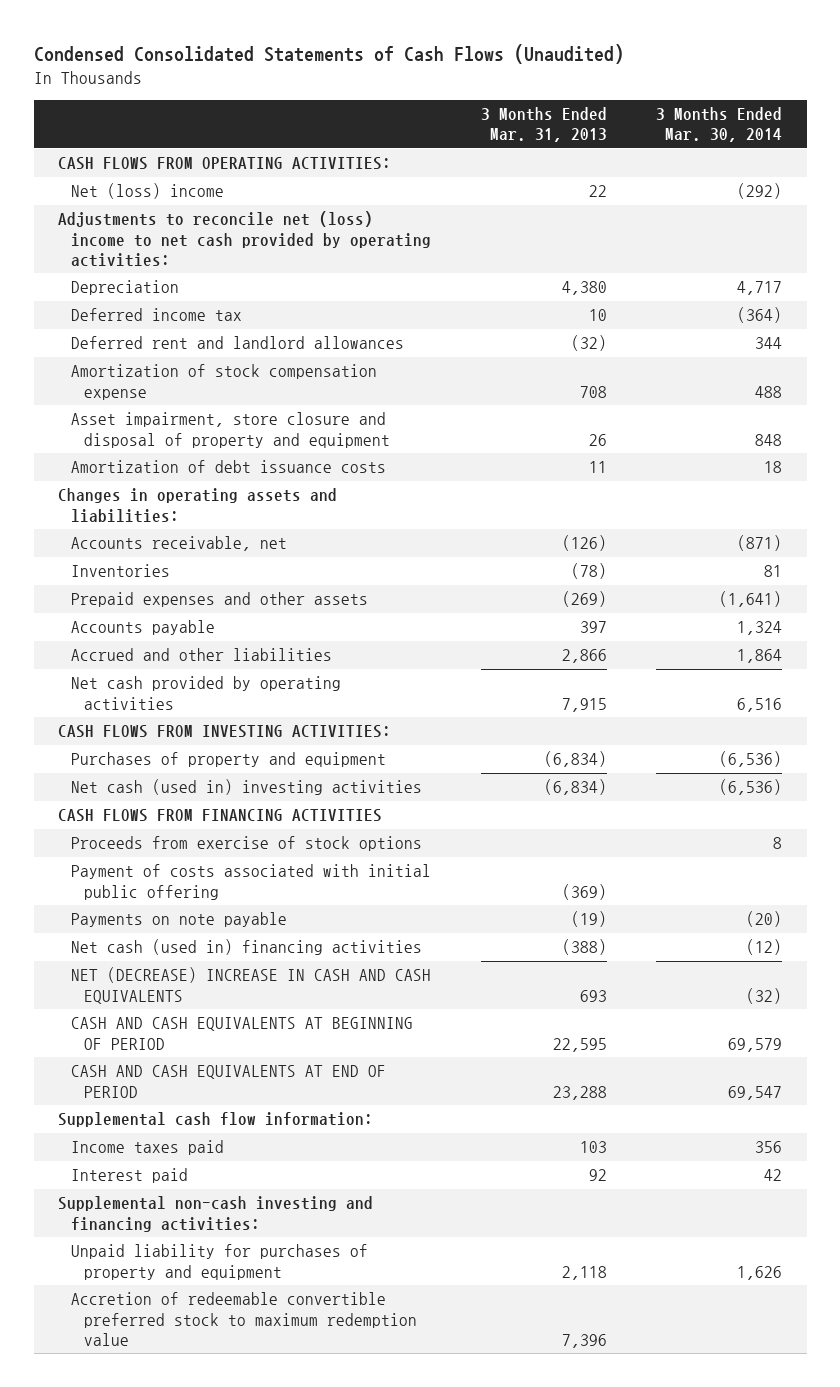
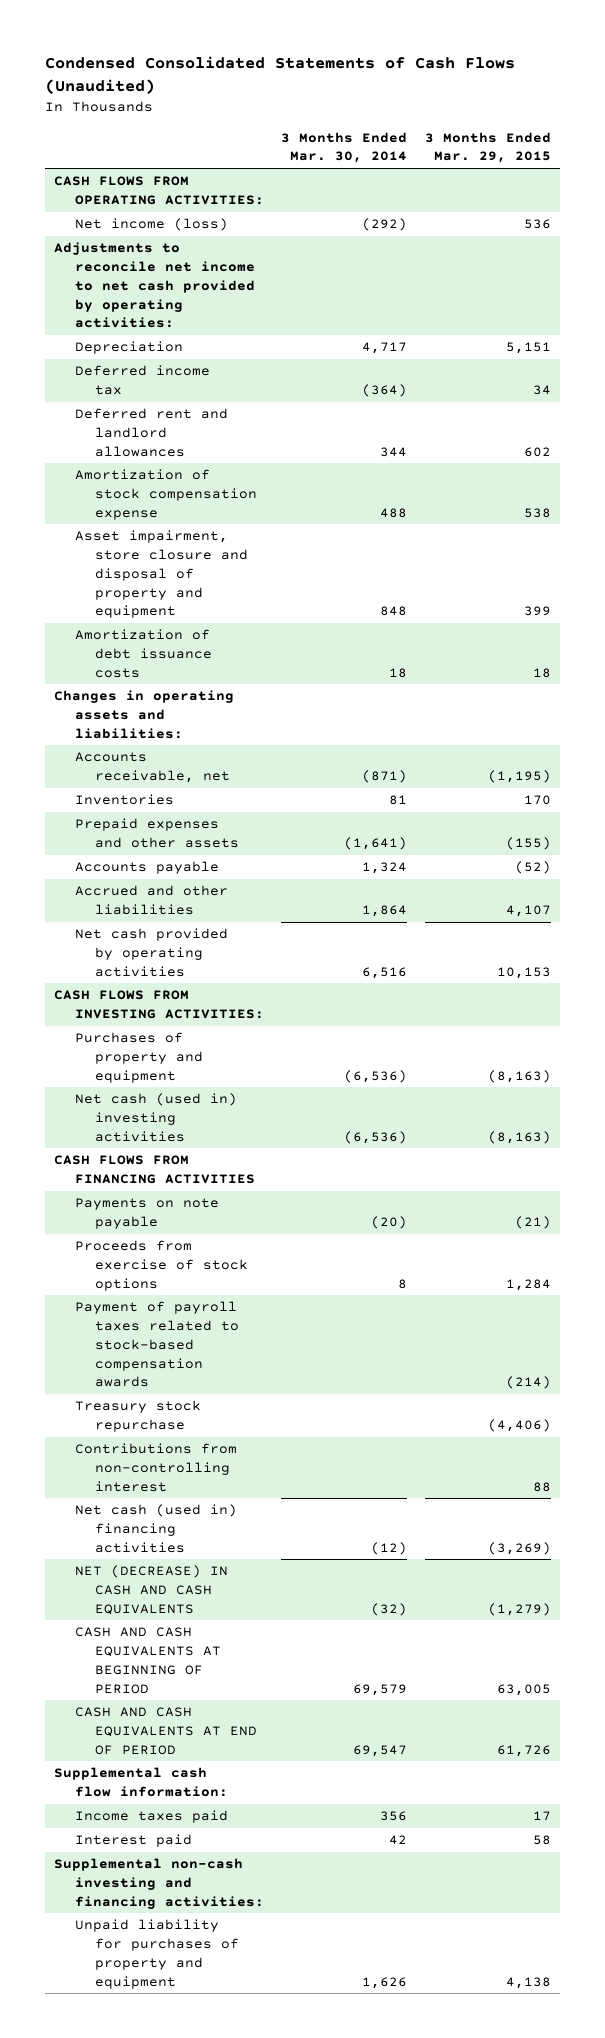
- | 3 Months Ended Mar. 31, 2013 | 3 Months Ended Mar. 30, 2014
+ | 3 Months Ended Mar. 30, 2014 | 3 Months Ended Mar. 29, 2015
- Net (loss) income | 22 | (292)
- Adjustments to reconcile net (loss) income to net cash provided by operating activities:
+ Net income (loss) | (292) | 536
+ Adjustments to reconcile net income to net cash provided by operating activities:
- Payment of costs associated with initial public offering | (369) |
moved down: Proceeds from exercise of stock options | 8 | 1,284
+ Payment of payroll taxes related to stock-based compensation awards | | (214)
+ Treasury stock repurchase | | (4,406)
+ Contributions from non-controlling interest | | 88
- NET (DECREASE) INCREASE IN CASH AND CASH EQUIVALENTS | 693 | (32)
+ NET (DECREASE) IN CASH AND CASH EQUIVALENTS | (32) | (1,279)
- Accretion of redeemable convertible preferred stock to maximum redemption value | 7,396 |

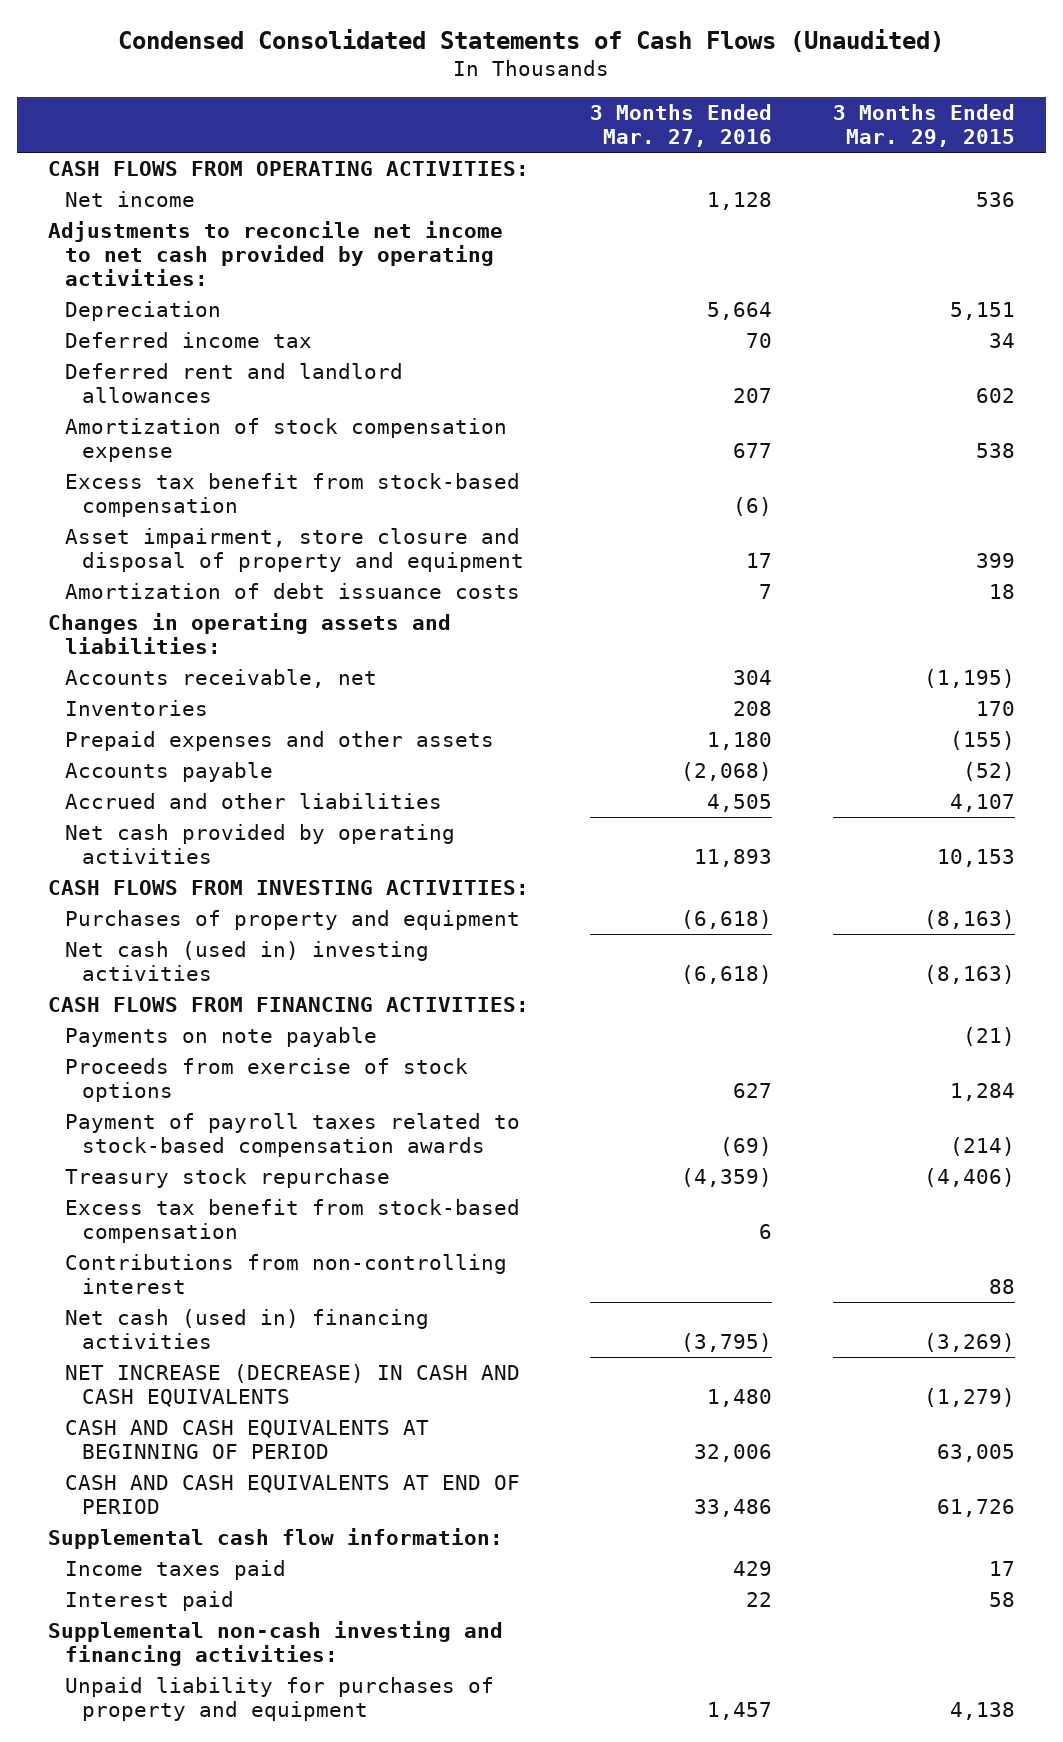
- | 3 Months Ended Mar. 30, 2014 | 3 Months Ended Mar. 29, 2015
+ | 3 Months Ended Mar. 27, 2016 | 3 Months Ended Mar. 29, 2015
- Net income (loss) | (292) | 536
+ Net income | 1,128 | 536
+ Excess tax benefit from stock-based compensation | (6) |
- CASH FLOWS FROM FINANCING ACTIVITIES
+ CASH FLOWS FROM FINANCING ACTIVITIES:
+ Excess tax benefit from stock-based compensation | 6 |
- NET (DECREASE) IN CASH AND CASH EQUIVALENTS | (32) | (1,279)
+ NET INCREASE (DECREASE) IN CASH AND CASH EQUIVALENTS | 1,480 | (1,279)

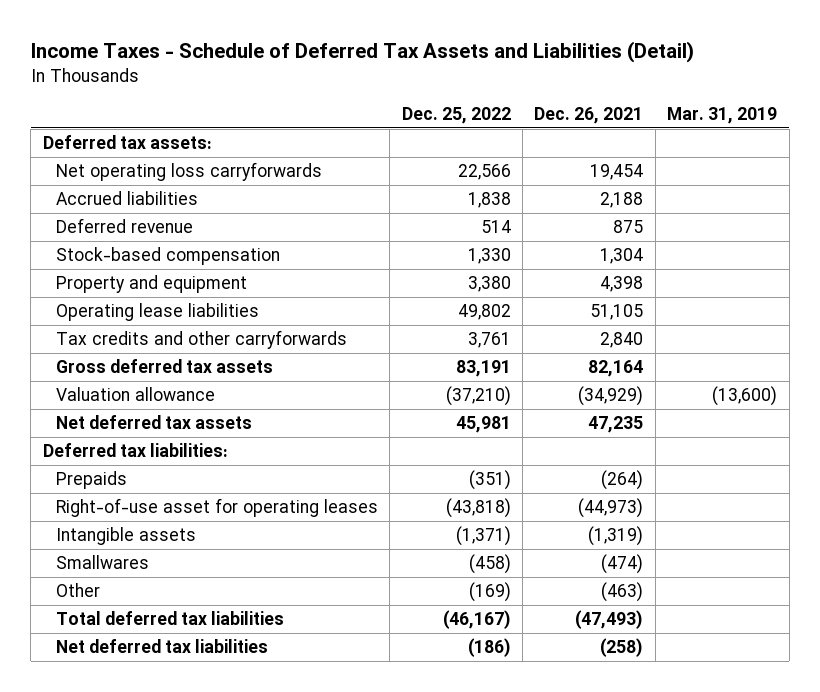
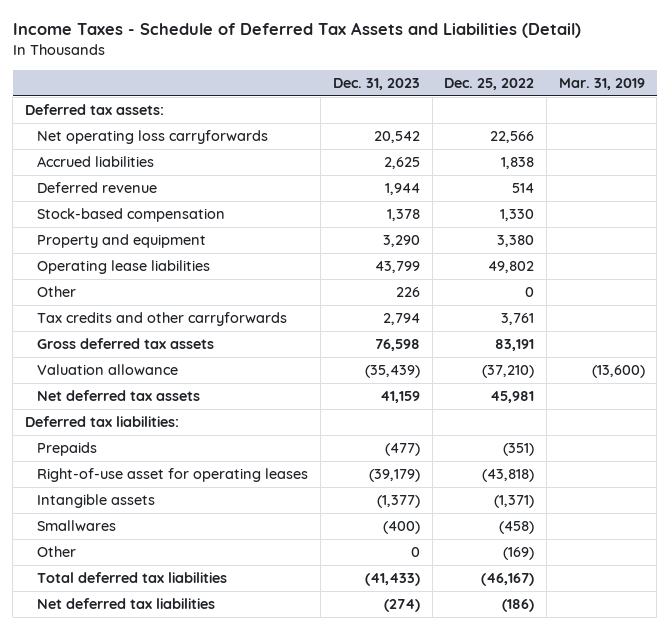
- | Dec. 25, 2022 | Dec. 26, 2021 | Mar. 31, 2019
+ | Dec. 31, 2023 | Dec. 25, 2022 | Mar. 31, 2019
+ Other | 226 | 0 |

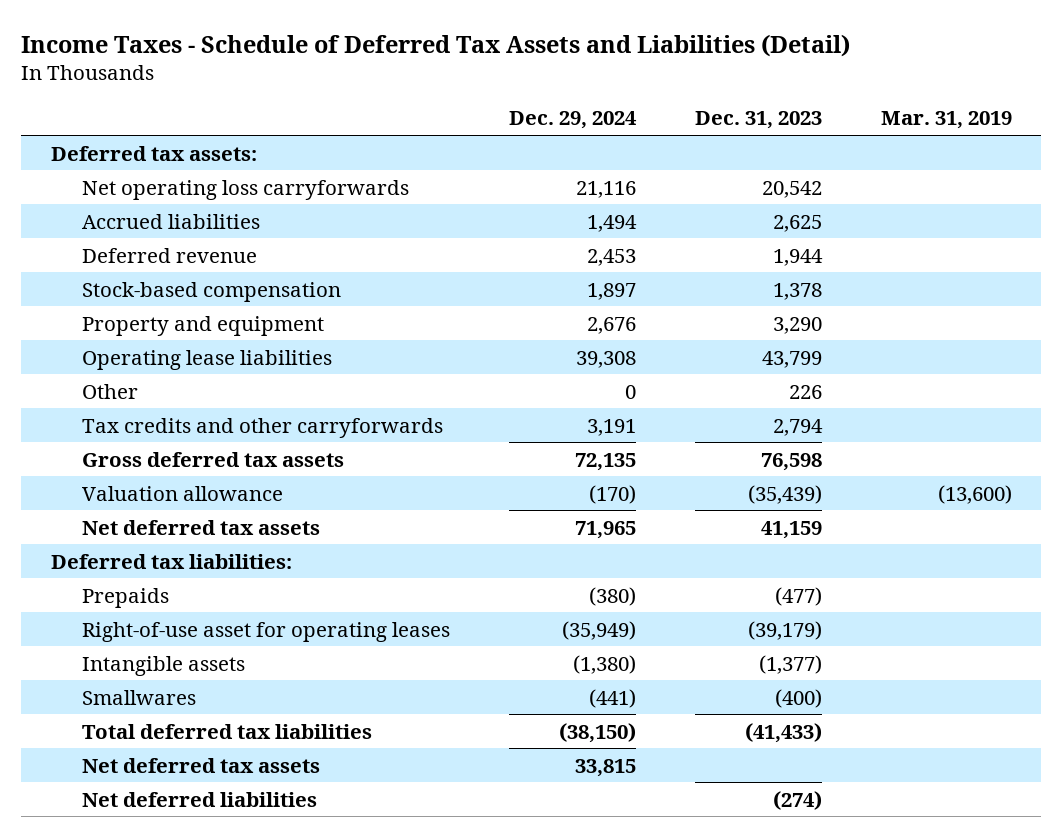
- | Dec. 31, 2023 | Dec. 25, 2022 | Mar. 31, 2019
+ | Dec. 29, 2024 | Dec. 31, 2023 | Mar. 31, 2019
- Other | 0 | (169) |
- Net deferred tax liabilities | (274) | (186) |
+ Net deferred tax assets | 33,815 | |
+ Net deferred liabilities | | (274) |

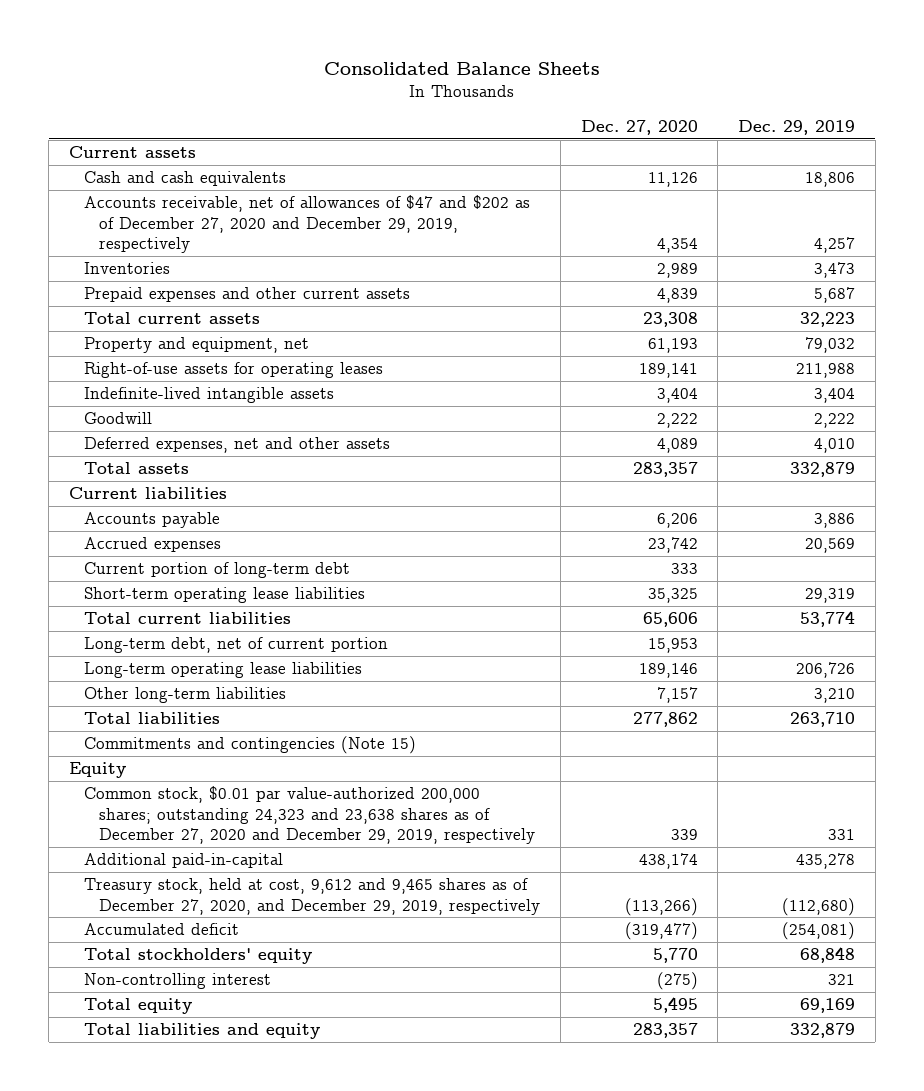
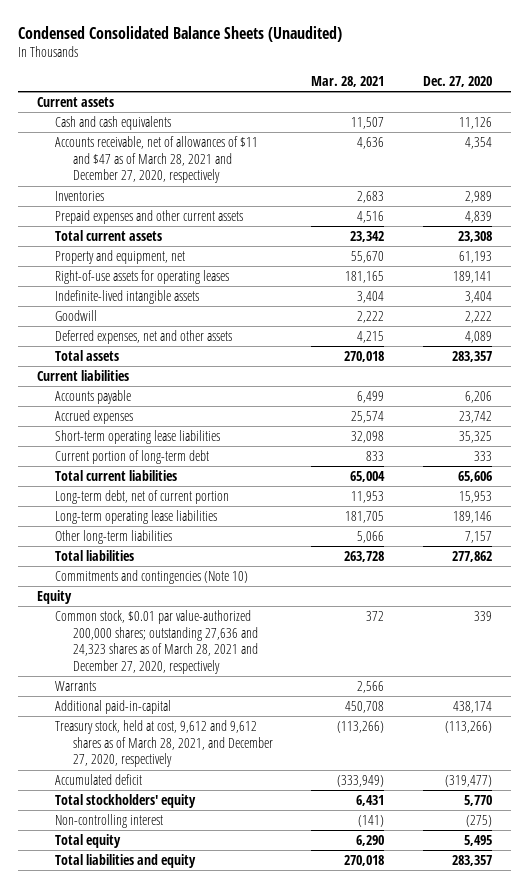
- Consolidated Balance Sheets
+ Condensed Consolidated Balance Sheets (Unaudited)
- | Dec. 27, 2020 | Dec. 29, 2019
+ | Mar. 28, 2021 | Dec. 27, 2020
- Accounts receivable, net of allowances of $47 and $202 as of December 27, 2020 and December 29, 2019, respectively | 4,354 | 4,257
+ Accounts receivable, net of allowances of $11 and $47 as of March 28, 2021 and December 27, 2020, respectively | 4,636 | 4,354
moved down: Current portion of long-term debt | 833 | 333
- Commitments and contingencies (Note 15)
+ Commitments and contingencies (Note 10)
- Common stock, $0.01 par value-authorized 200,000 shares; outstanding 24,323 and 23,638 shares as of December 27, 2020 and December 29, 2019, respectively | 339 | 331
+ Common stock, $0.01 par value-authorized 200,000 shares; outstanding 27,636 and 24,323 shares as of March 28, 2021 and December 27, 2020, respectively | 372 | 339
+ Warrants | 2,566 |
- Treasury stock, held at cost, 9,612 and 9,465 shares as of December 27, 2020, and December 29, 2019, respectively | (113,266) | (112,680)
+ Treasury stock, held at cost, 9,612 and 9,612 shares as of March 28, 2021, and December 27, 2020, respectively | (113,266) | (113,266)

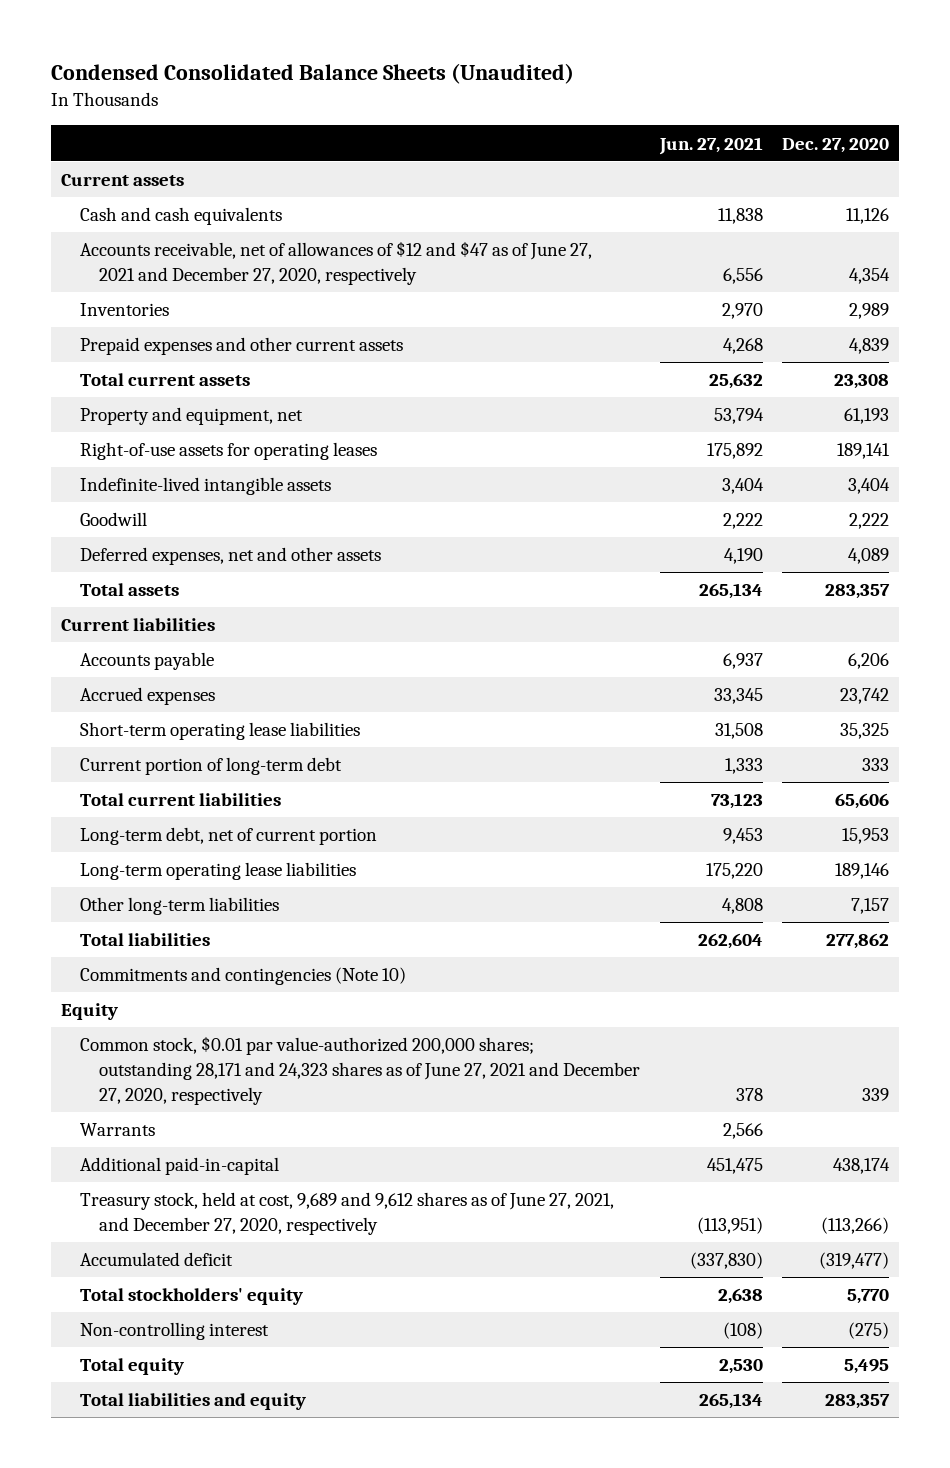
- | Mar. 28, 2021 | Dec. 27, 2020
+ | Jun. 27, 2021 | Dec. 27, 2020
- Accounts receivable, net of allowances of $11 and $47 as of March 28, 2021 and December 27, 2020, respectively | 4,636 | 4,354
+ Accounts receivable, net of allowances of $12 and $47 as of June 27, 2021 and December 27, 2020, respectively | 6,556 | 4,354
- Common stock, $0.01 par value-authorized 200,000 shares; outstanding 27,636 and 24,323 shares as of March 28, 2021 and December 27, 2020, respectively | 372 | 339
+ Common stock, $0.01 par value-authorized 200,000 shares; outstanding 28,171 and 24,323 shares as of June 27, 2021 and December 27, 2020, respectively | 378 | 339
- Treasury stock, held at cost, 9,612 and 9,612 shares as of March 28, 2021, and December 27, 2020, respectively | (113,266) | (113,266)
+ Treasury stock, held at cost, 9,689 and 9,612 shares as of June 27, 2021, and December 27, 2020, respectively | (113,951) | (113,266)

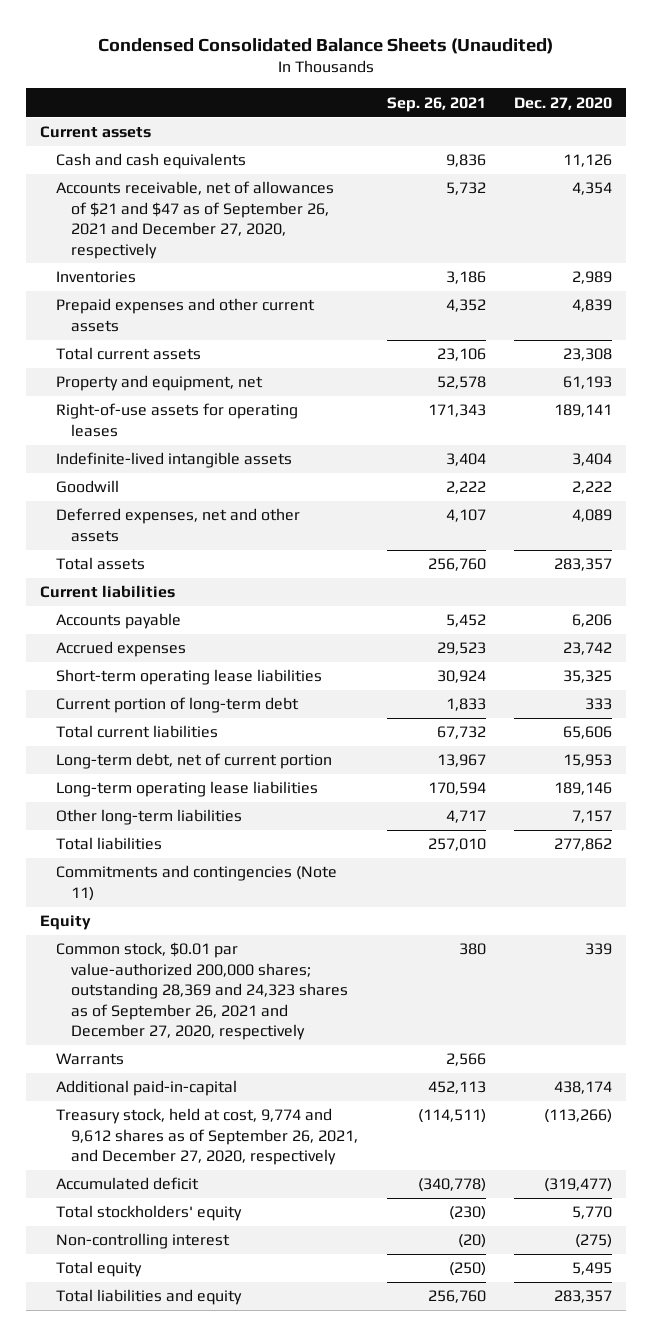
- | Jun. 27, 2021 | Dec. 27, 2020
+ | Sep. 26, 2021 | Dec. 27, 2020
- Accounts receivable, net of allowances of $12 and $47 as of June 27, 2021 and December 27, 2020, respectively | 6,556 | 4,354
+ Accounts receivable, net of allowances of $21 and $47 as of September 26, 2021 and December 27, 2020, respectively | 5,732 | 4,354
- Commitments and contingencies (Note 10)
+ Commitments and contingencies (Note 11)
- Common stock, $0.01 par value-authorized 200,000 shares; outstanding 28,171 and 24,323 shares as of June 27, 2021 and December 27, 2020, respectively | 378 | 339
+ Common stock, $0.01 par value-authorized 200,000 shares; outstanding 28,369 and 24,323 shares as of September 26, 2021 and December 27, 2020, respectively | 380 | 339
- Treasury stock, held at cost, 9,689 and 9,612 shares as of June 27, 2021, and December 27, 2020, respectively | (113,951) | (113,266)
+ Treasury stock, held at cost, 9,774 and 9,612 shares as of September 26, 2021, and December 27, 2020, respectively | (114,511) | (113,266)

